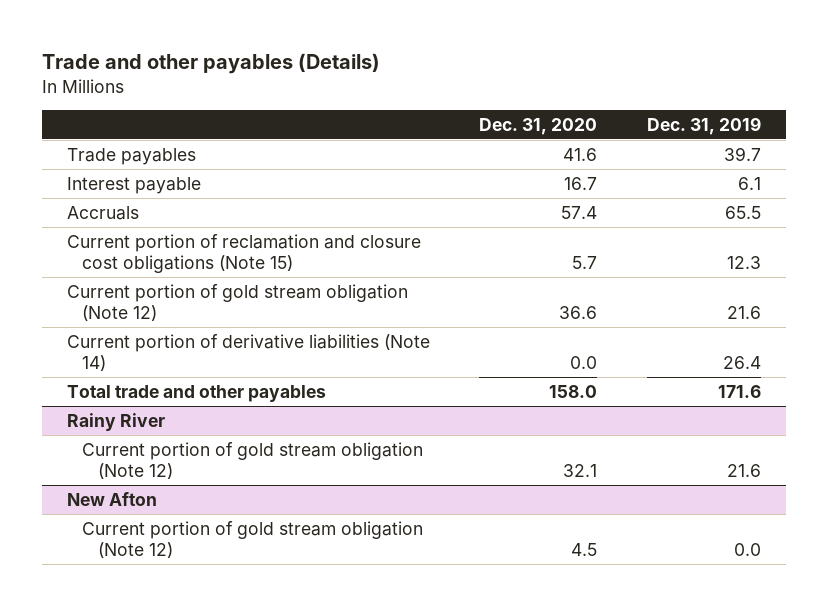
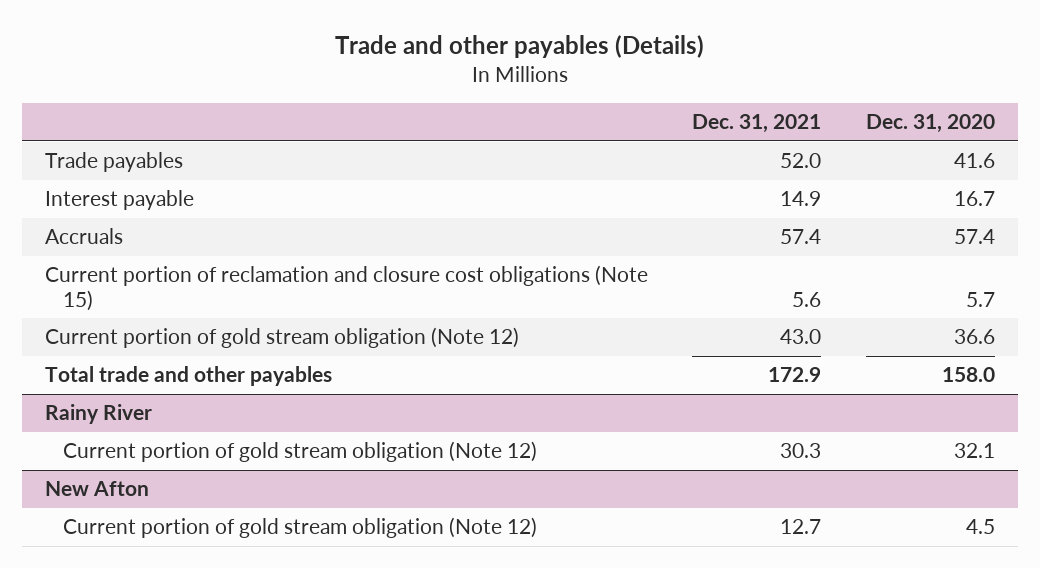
- | Dec. 31, 2020 | Dec. 31, 2019
+ | Dec. 31, 2021 | Dec. 31, 2020
- Current portion of derivative liabilities (Note 14) | 0.0 | 26.4

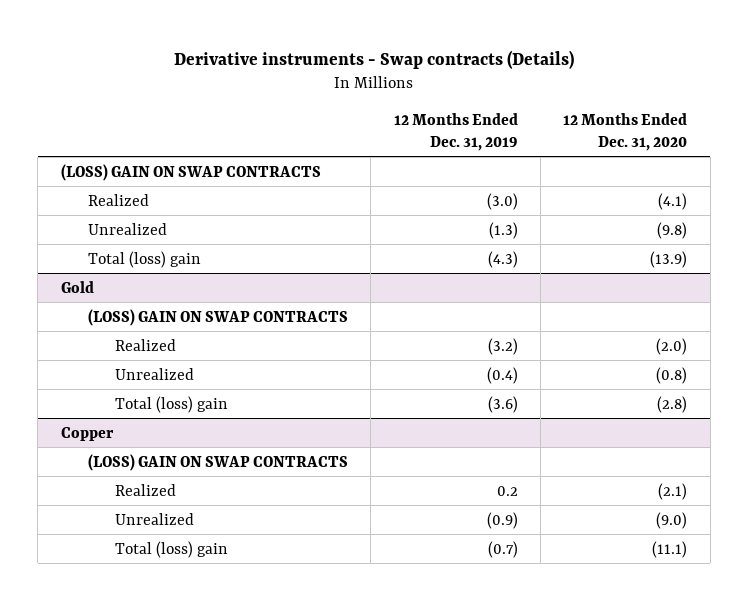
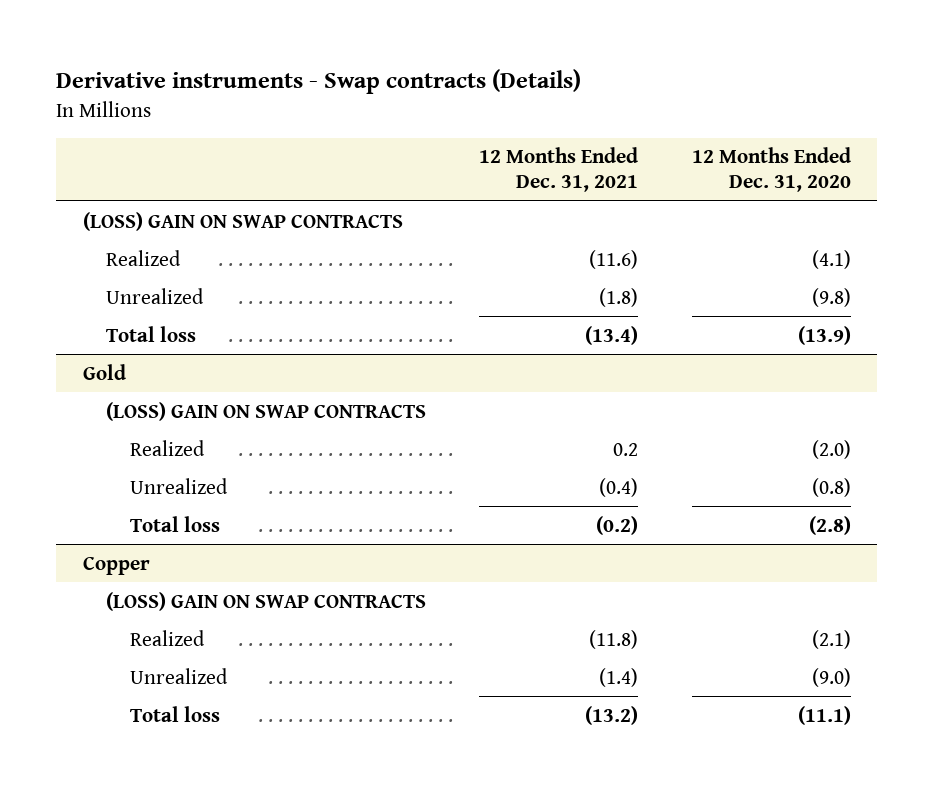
- | 12 Months Ended Dec. 31, 2019 | 12 Months Ended Dec. 31, 2020
+ | 12 Months Ended Dec. 31, 2021 | 12 Months Ended Dec. 31, 2020
- Total (loss) gain | (4.3) | (13.9)
+ Total loss | (13.4) | (13.9)
@ Gold
- Total (loss) gain | (3.6) | (2.8)
+ Total loss | (0.2) | (2.8)
@ Copper
- Total (loss) gain | (0.7) | (11.1)
+ Total loss | (13.2) | (11.1)

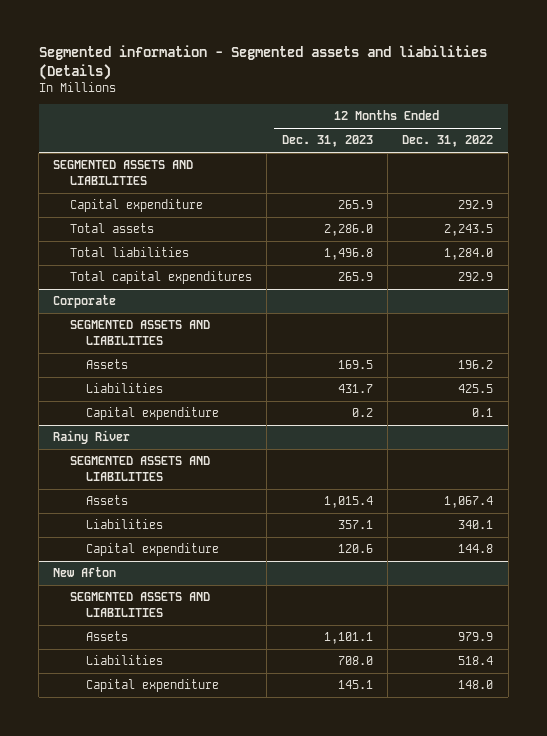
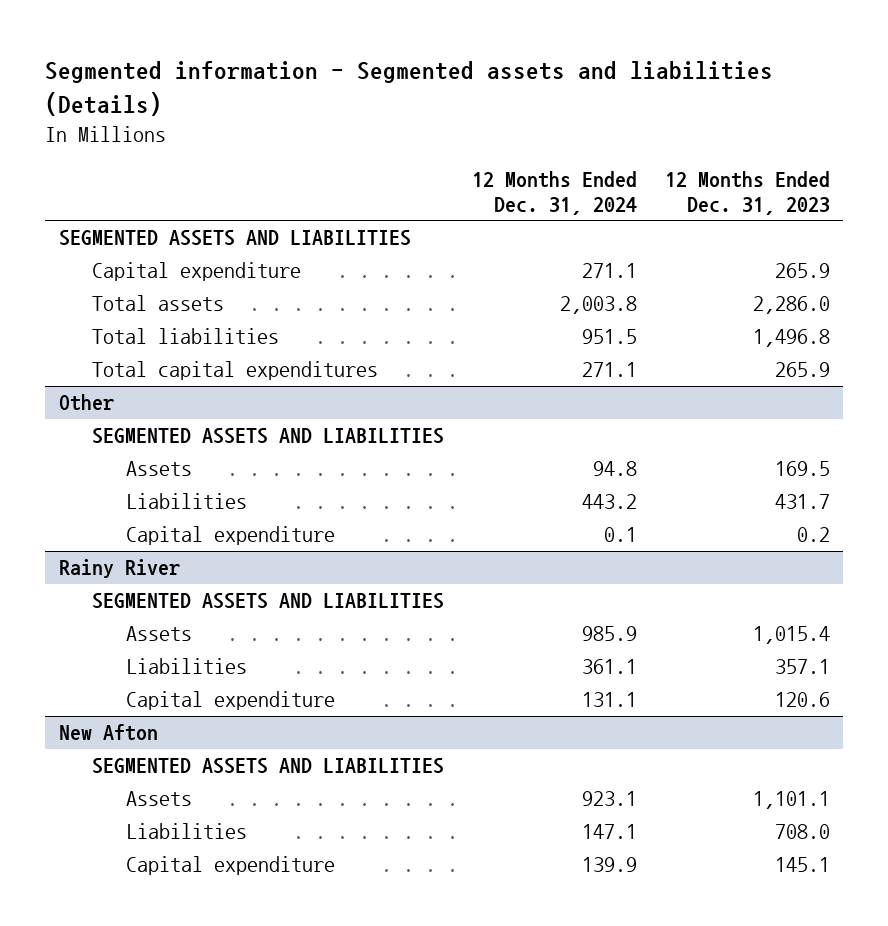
- | 12 Months Ended Dec. 31, 2023 | 12 Months Ended Dec. 31, 2022
+ | 12 Months Ended Dec. 31, 2024 | 12 Months Ended Dec. 31, 2023
- Corporate
+ Other

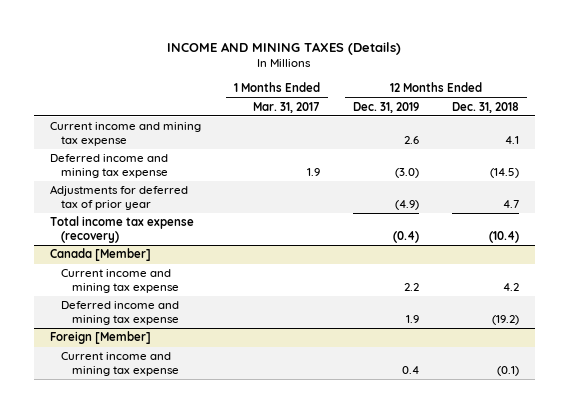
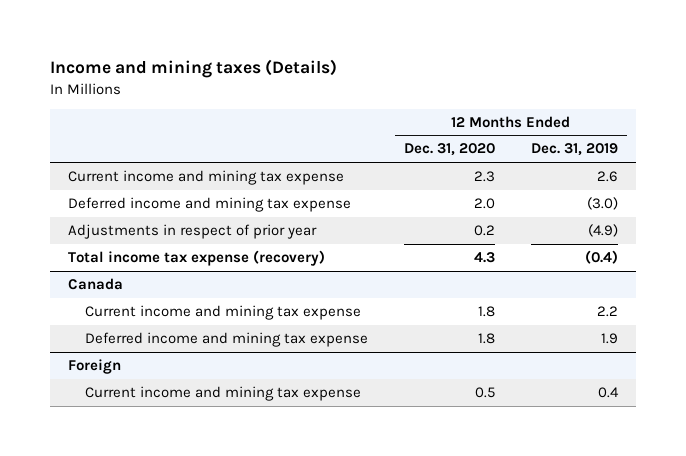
- INCOME AND MINING TAXES (Details)
+ Income and mining taxes (Details)
- | 1 Months Ended Mar. 31, 2017 | 12 Months Ended Dec. 31, 2019 | 12 Months Ended Dec. 31, 2018
+ | 12 Months Ended Dec. 31, 2020 | 12 Months Ended Dec. 31, 2019
- Adjustments for deferred tax of prior year | | (4.9) | 4.7
+ Adjustments in respect of prior year | 0.2 | (4.9)
- Canada [Member]
+ Canada
- Foreign [Member]
+ Foreign

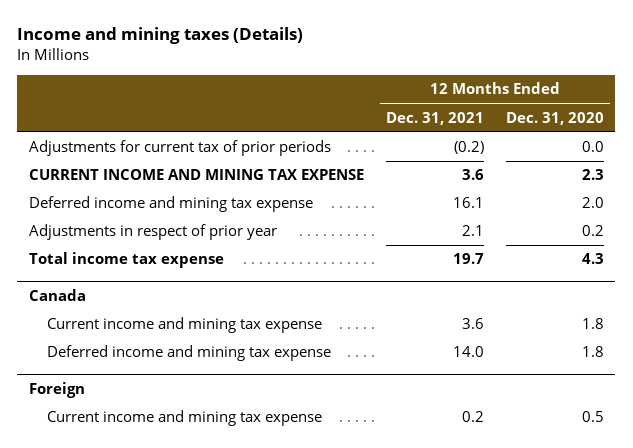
- | 12 Months Ended Dec. 31, 2020 | 12 Months Ended Dec. 31, 2019
+ | 12 Months Ended Dec. 31, 2021 | 12 Months Ended Dec. 31, 2020
- Current income and mining tax expense | 2.3 | 2.6
+ Adjustments for current tax of prior periods | (0.2) | 0.0
+ CURRENT INCOME AND MINING TAX EXPENSE | 3.6 | 2.3
- Total income tax expense (recovery) | 4.3 | (0.4)
+ Total income tax expense | 19.7 | 4.3

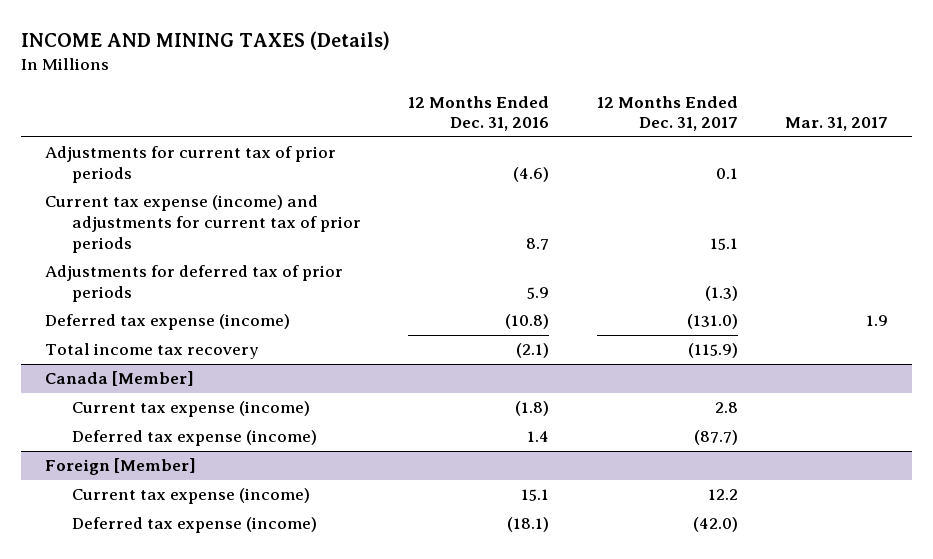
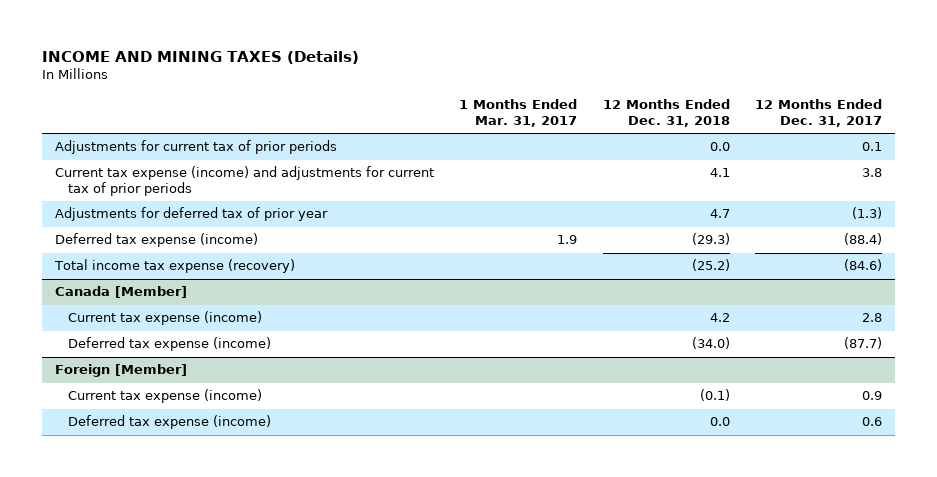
- | 12 Months Ended Dec. 31, 2016 | 12 Months Ended Dec. 31, 2017 | Mar. 31, 2017
+ | 1 Months Ended Mar. 31, 2017 | 12 Months Ended Dec. 31, 2018 | 12 Months Ended Dec. 31, 2017
- Current tax expense (income) and adjustments for current tax of prior periods | 8.7 | 15.1 |
- Adjustments for deferred tax of prior periods | 5.9 | (1.3) |
- Deferred tax expense (income) | (10.8) | (131.0) | 1.9
- Total income tax recovery | (2.1) | (115.9) |
+ Current tax expense (income) and adjustments for current tax of prior periods | | 4.1 | 3.8
+ Adjustments for deferred tax of prior year | | 4.7 | (1.3)
+ Deferred tax expense (income) | 1.9 | (29.3) | (88.4)
+ Total income tax expense (recovery) | | (25.2) | (84.6)
@ Foreign [Member]
- Current tax expense (income) | 15.1 | 12.2 |
- Deferred tax expense (income) | (18.1) | (42.0) |
+ Current tax expense (income) | | (0.1) | 0.9
+ Deferred tax expense (income) | | 0.0 | 0.6

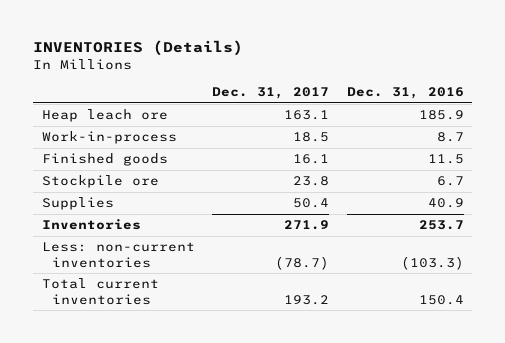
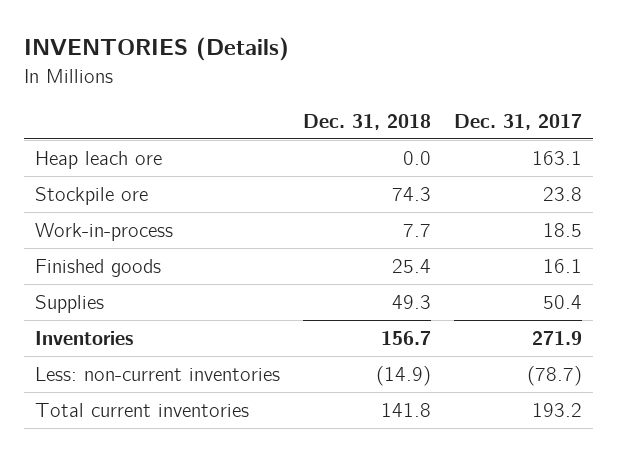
- | Dec. 31, 2017 | Dec. 31, 2016
+ | Dec. 31, 2018 | Dec. 31, 2017
moved up: Stockpile ore | 74.3 | 23.8

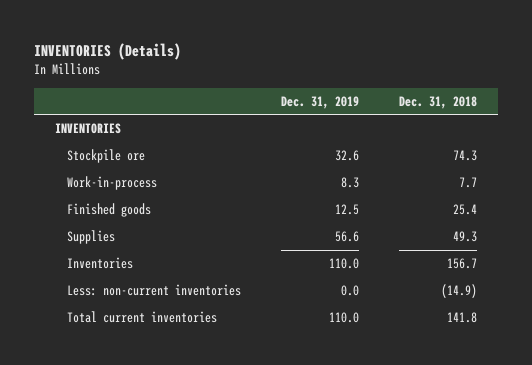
- | Dec. 31, 2018 | Dec. 31, 2017
+ | Dec. 31, 2019 | Dec. 31, 2018
- Heap leach ore | 0.0 | 163.1
+ INVENTORIES

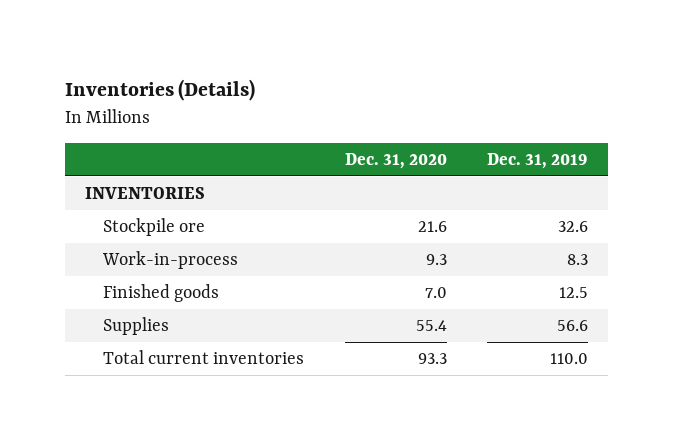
- INVENTORIES (Details)
+ Inventories (Details)
- | Dec. 31, 2019 | Dec. 31, 2018
+ | Dec. 31, 2020 | Dec. 31, 2019
- Inventories | 110.0 | 156.7
- Less: non-current inventories | 0.0 | (14.9)

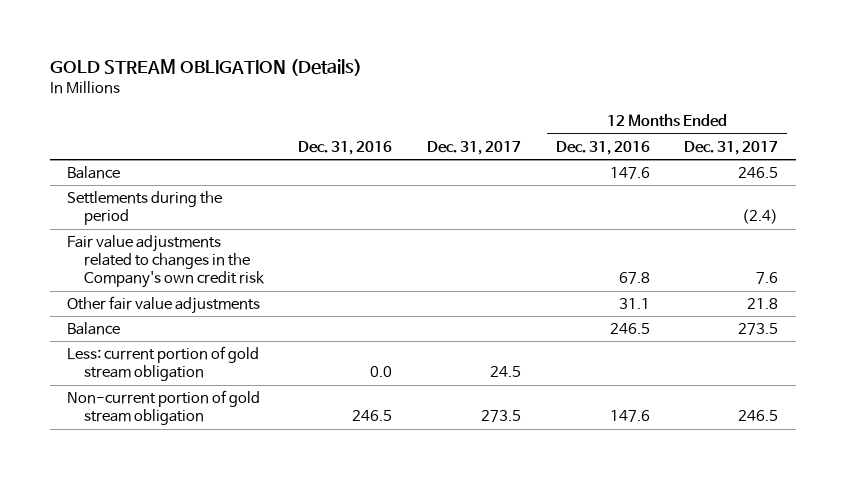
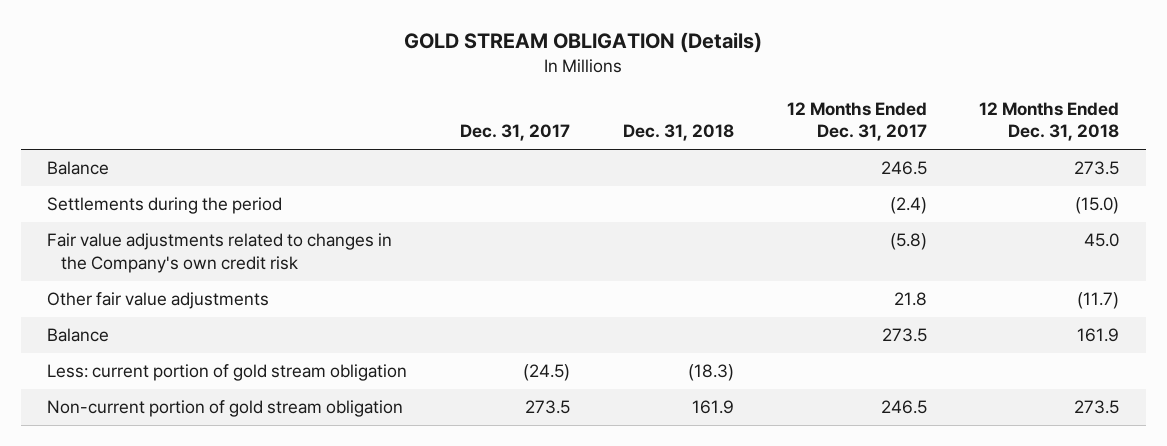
- | Dec. 31, 2016 | Dec. 31, 2017 | 12 Months Ended Dec. 31, 2016 | 12 Months Ended Dec. 31, 2017
+ | Dec. 31, 2017 | Dec. 31, 2018 | 12 Months Ended Dec. 31, 2017 | 12 Months Ended Dec. 31, 2018
- Fair value adjustments related to changes in the Company's own credit risk | | | 67.8 | 7.6
+ Fair value adjustments related to changes in the Company's own credit risk | | | (5.8) | 45.0
- Less: current portion of gold stream obligation | 0.0 | 24.5 | |
+ Less: current portion of gold stream obligation | (24.5) | (18.3) | |

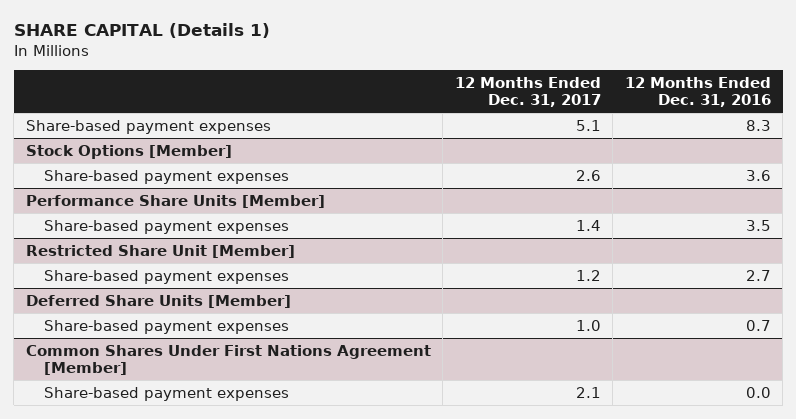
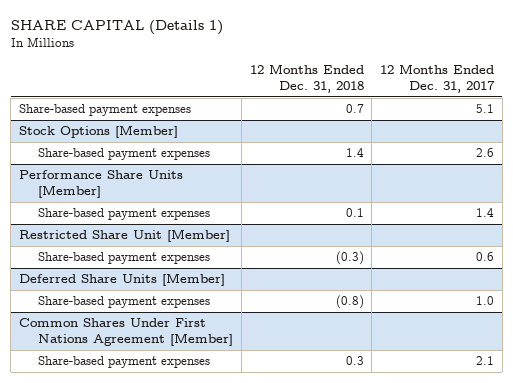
- | 12 Months Ended Dec. 31, 2017 | 12 Months Ended Dec. 31, 2016
+ | 12 Months Ended Dec. 31, 2018 | 12 Months Ended Dec. 31, 2017
@ Restricted Share Unit [Member]
- Share-based payment expenses | 1.2 | 2.7
+ Share-based payment expenses | (0.3) | 0.6

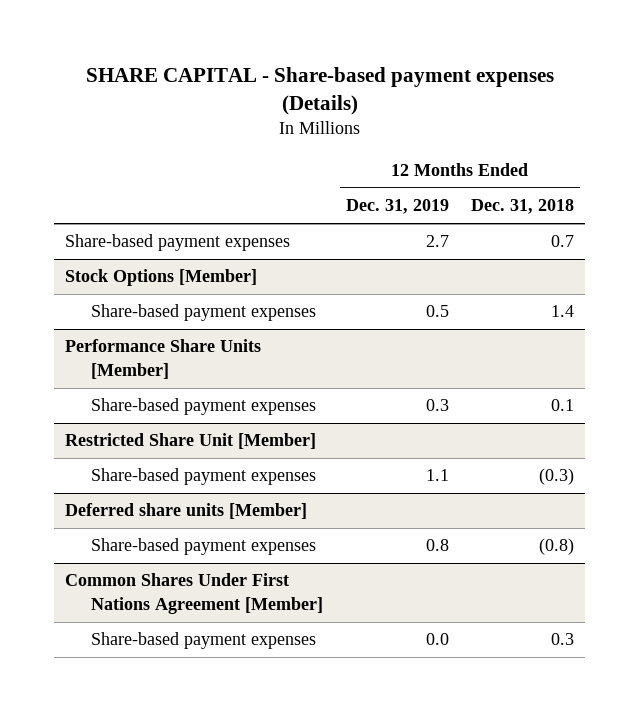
- SHARE CAPITAL (Details 1)
+ SHARE CAPITAL - Share-based payment expenses (Details)
- | 12 Months Ended Dec. 31, 2018 | 12 Months Ended Dec. 31, 2017
+ | 12 Months Ended Dec. 31, 2019 | 12 Months Ended Dec. 31, 2018
- Deferred Share Units [Member]
+ Deferred share units [Member]

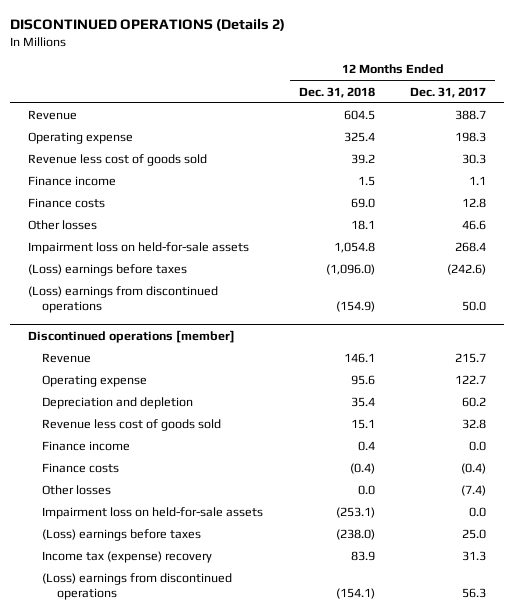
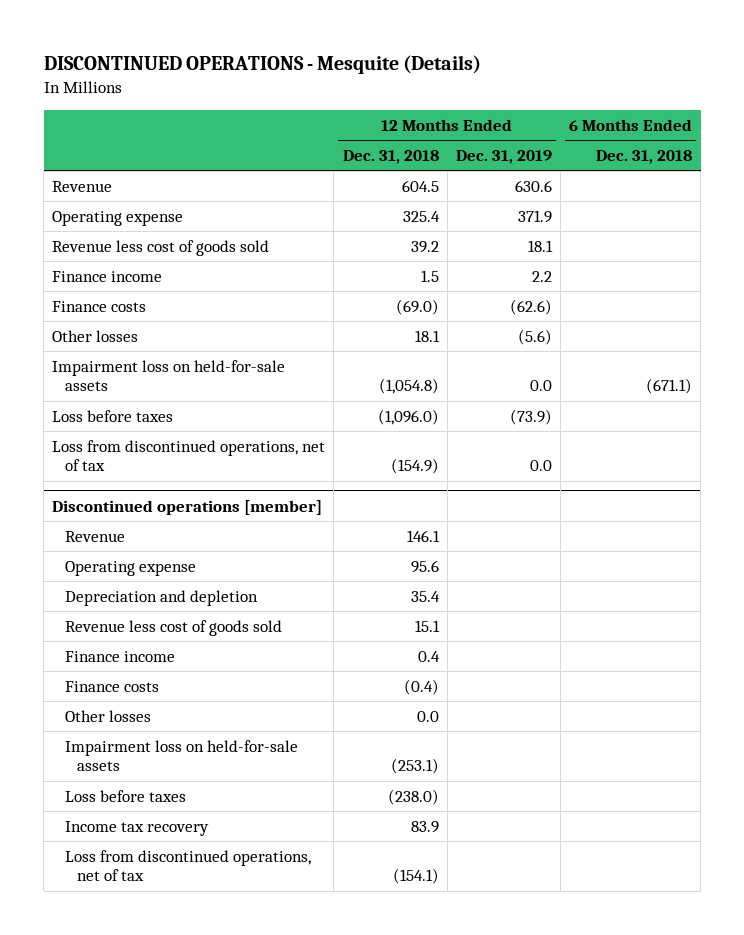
- DISCONTINUED OPERATIONS (Details 2)
+ DISCONTINUED OPERATIONS - Mesquite (Details)
- | 12 Months Ended Dec. 31, 2018 | 12 Months Ended Dec. 31, 2017
+ | 12 Months Ended Dec. 31, 2018 | 12 Months Ended Dec. 31, 2019 | 6 Months Ended Dec. 31, 2018
- Finance costs | 69.0 | 12.8
+ Finance costs | (69.0) | (62.6) |
- Impairment loss on held-for-sale assets | 1,054.8 | 268.4
- (Loss) earnings before taxes | (1,096.0) | (242.6)
- (Loss) earnings from discontinued operations | (154.9) | 50.0
+ Impairment loss on held-for-sale assets | (1,054.8) | 0.0 | (671.1)
+ Loss before taxes | (1,096.0) | (73.9) |
+ Loss from discontinued operations, net of tax | (154.9) | 0.0 |
@ Discontinued operations [member]
- (Loss) earnings before taxes | (238.0) | 25.0
- Income tax (expense) recovery | 83.9 | 31.3
- (Loss) earnings from discontinued operations | (154.1) | 56.3
+ Loss before taxes | (238.0) | |
+ Income tax recovery | 83.9 | |
+ Loss from discontinued operations, net of tax | (154.1) | |

